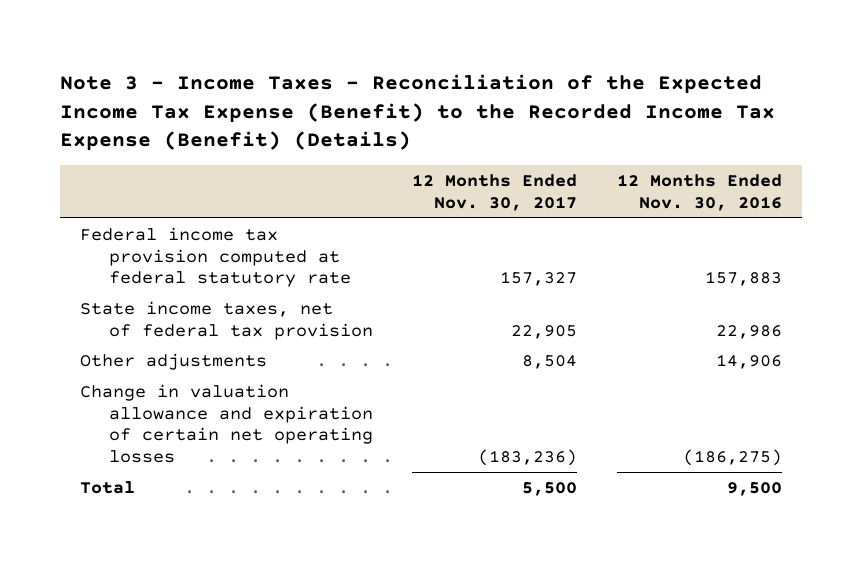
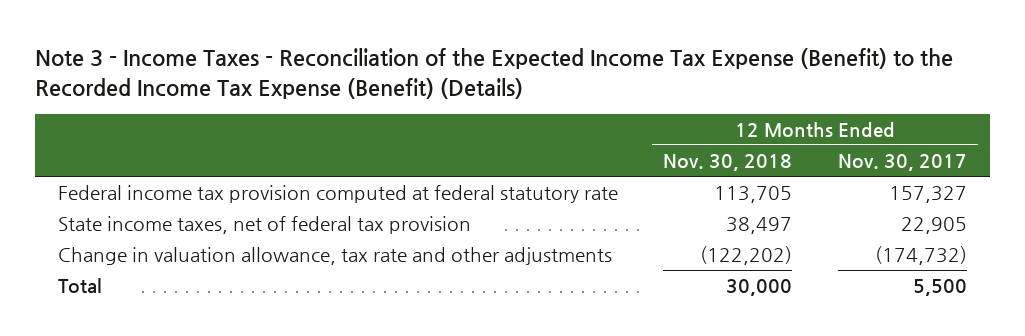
- | 12 Months Ended Nov. 30, 2017 | 12 Months Ended Nov. 30, 2016
+ | 12 Months Ended Nov. 30, 2018 | 12 Months Ended Nov. 30, 2017
- Other adjustments | 8,504 | 14,906
- Change in valuation allowance and expiration of certain net operating losses | (183,236) | (186,275)
+ Change in valuation allowance, tax rate and other adjustments | (122,202) | (174,732)

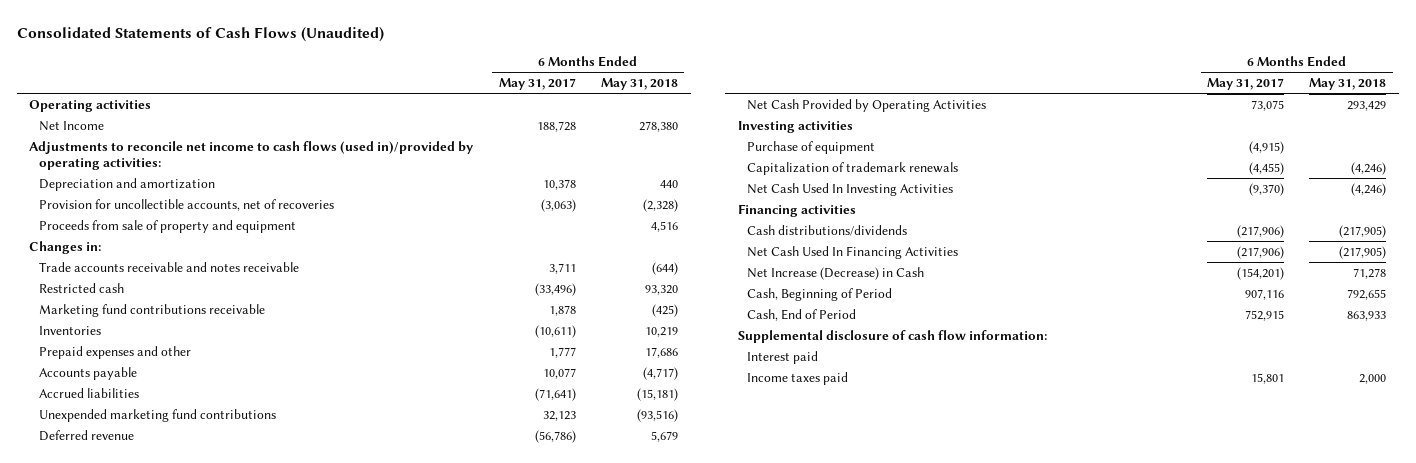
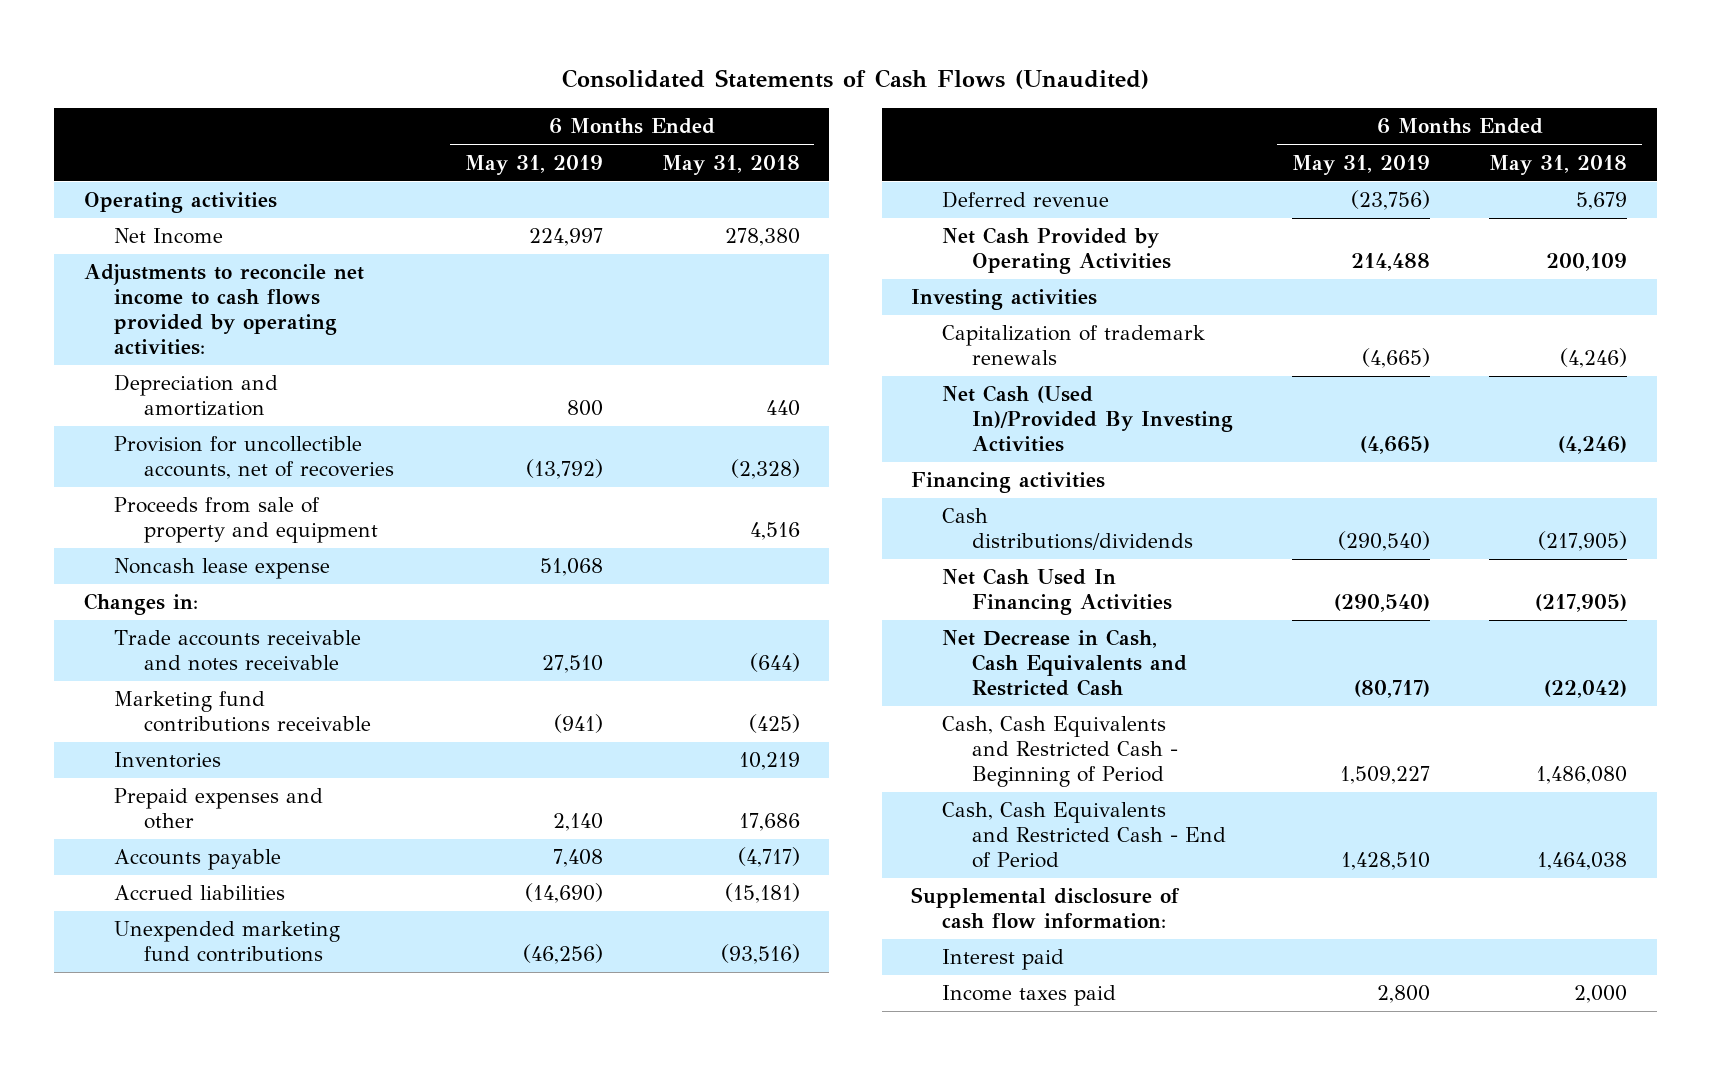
- | 6 Months Ended May 31, 2017 | 6 Months Ended May 31, 2018
+ | 6 Months Ended May 31, 2019 | 6 Months Ended May 31, 2018
- Adjustments to reconcile net income to cash flows (used in)/provided by operating activities:
+ Adjustments to reconcile net income to cash flows provided by operating activities:
+ Noncash lease expense | 51,068 |
- Restricted cash | (33,496) | 93,320
- Net Cash Provided by Operating Activities | 73,075 | 293,429
+ Net Cash Provided by Operating Activities | 214,488 | 200,109
- Purchase of equipment | (4,915) |
- Net Cash Used In Investing Activities | (9,370) | (4,246)
+ Net Cash (Used In)/Provided By Investing Activities | (4,665) | (4,246)
- Net Increase (Decrease) in Cash | (154,201) | 71,278
- Cash, Beginning of Period | 907,116 | 792,655
- Cash, End of Period | 752,915 | 863,933
+ Net Decrease in Cash, Cash Equivalents and Restricted Cash | (80,717) | (22,042)
+ Cash, Cash Equivalents and Restricted Cash - Beginning of Period | 1,509,227 | 1,486,080
+ Cash, Cash Equivalents and Restricted Cash - End of Period | 1,428,510 | 1,464,038

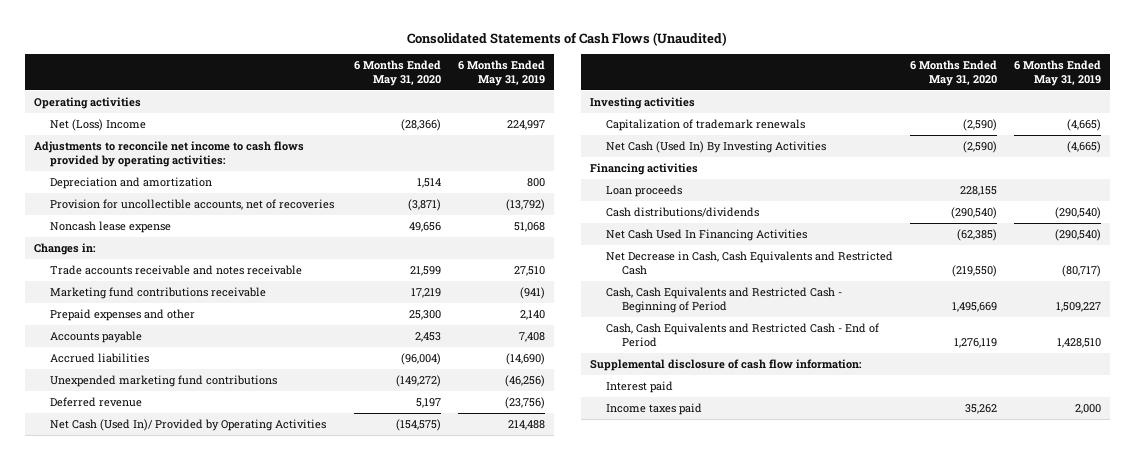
- | 6 Months Ended May 31, 2019 | 6 Months Ended May 31, 2018
+ | 6 Months Ended May 31, 2020 | 6 Months Ended May 31, 2019
- Net Income | 224,997 | 278,380
+ Net (Loss) Income | (28,366) | 224,997
- Proceeds from sale of property and equipment | | 4,516
- Inventories | | 10,219
- Net Cash Provided by Operating Activities | 214,488 | 200,109
+ Net Cash (Used In)/ Provided by Operating Activities | (154,575) | 214,488
- Net Cash (Used In)/Provided By Investing Activities | (4,665) | (4,246)
+ Net Cash (Used In) By Investing Activities | (2,590) | (4,665)
+ Loan proceeds | 228,155 |
- Income taxes paid | 2,800 | 2,000
+ Income taxes paid | 35,262 | 2,000

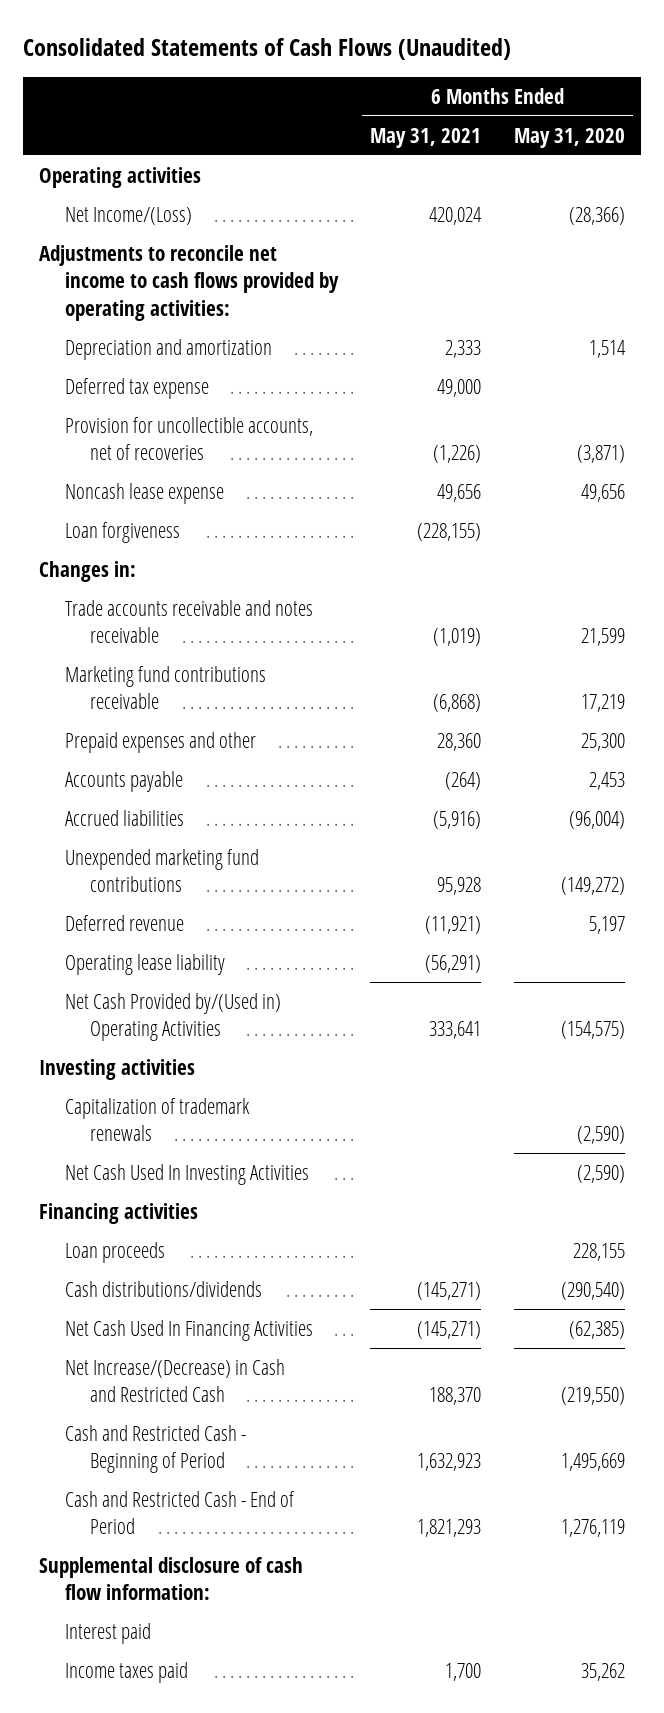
- | 6 Months Ended May 31, 2020 | 6 Months Ended May 31, 2019
+ | 6 Months Ended May 31, 2021 | 6 Months Ended May 31, 2020
- Net (Loss) Income | (28,366) | 224,997
+ Net Income/(Loss) | 420,024 | (28,366)
+ Deferred tax expense | 49,000 |
+ Loan forgiveness | (228,155) |
- Net Cash (Used In)/ Provided by Operating Activities | (154,575) | 214,488
+ Operating lease liability | (56,291) |
+ Net Cash Provided by/(Used in) Operating Activities | 333,641 | (154,575)
- Net Cash (Used In) By Investing Activities | (2,590) | (4,665)
+ Net Cash Used In Investing Activities | | (2,590)
- Net Decrease in Cash, Cash Equivalents and Restricted Cash | (219,550) | (80,717)
- Cash, Cash Equivalents and Restricted Cash - Beginning of Period | 1,495,669 | 1,509,227
- Cash, Cash Equivalents and Restricted Cash - End of Period | 1,276,119 | 1,428,510
+ Net Increase/(Decrease) in Cash and Restricted Cash | 188,370 | (219,550)
+ Cash and Restricted Cash - Beginning of Period | 1,632,923 | 1,495,669
+ Cash and Restricted Cash - End of Period | 1,821,293 | 1,276,119

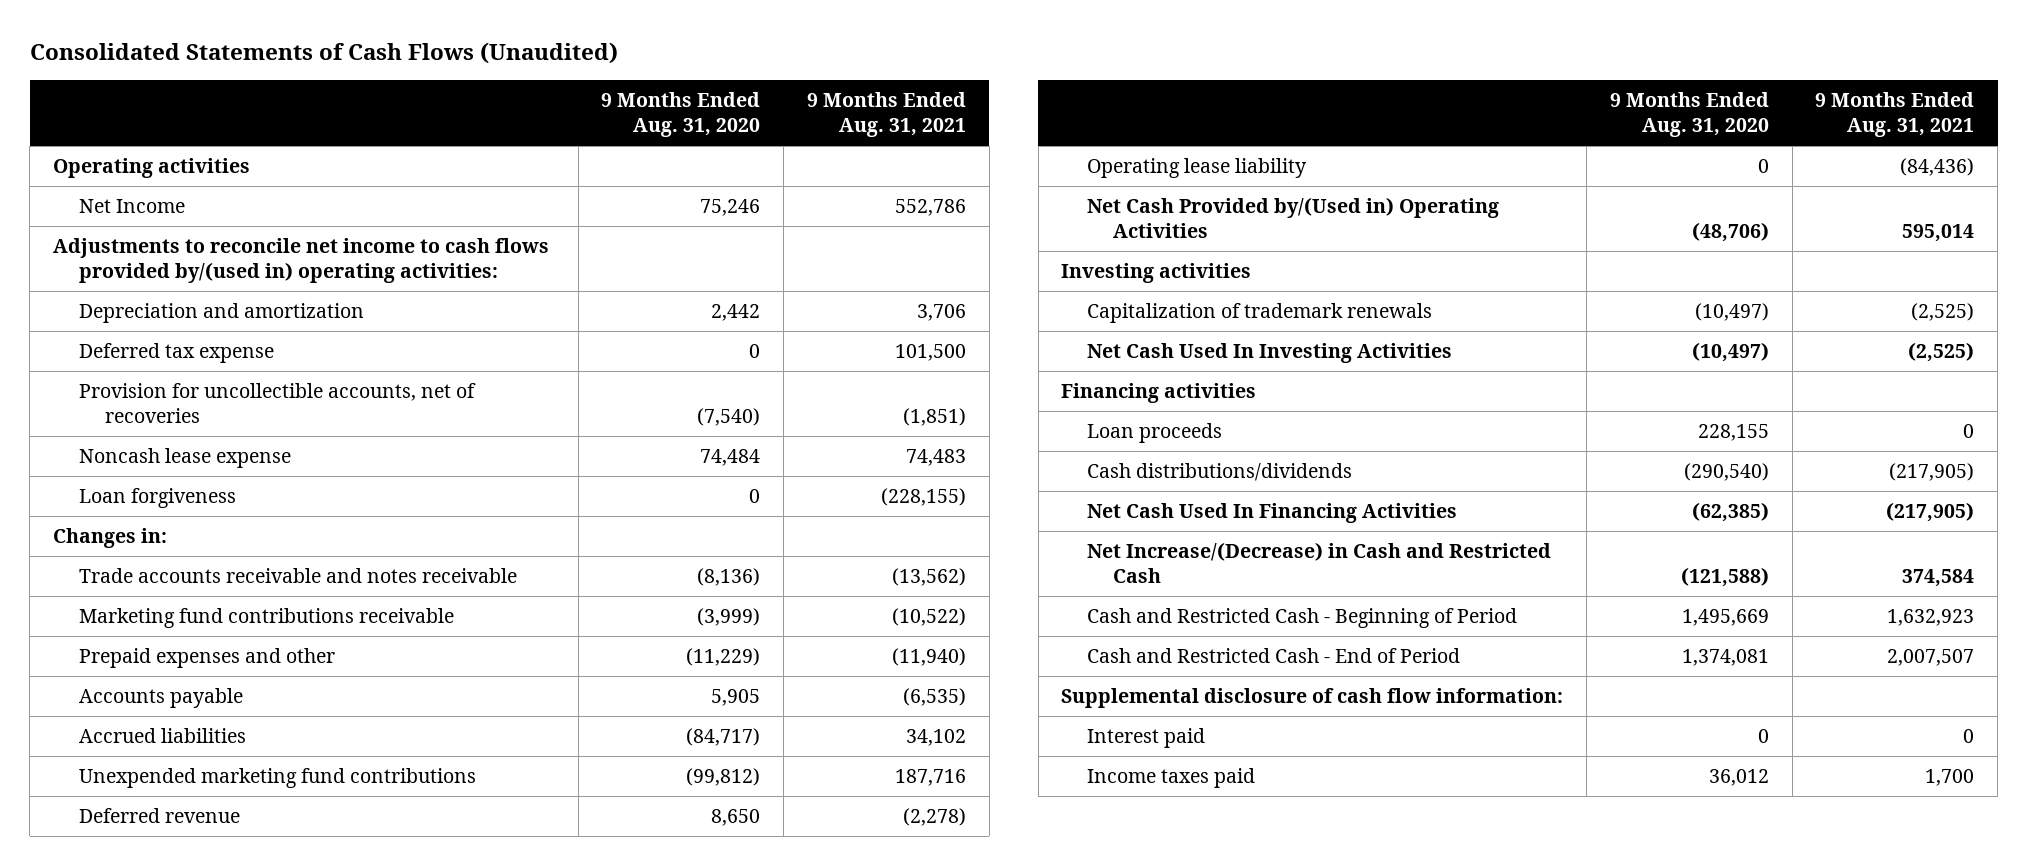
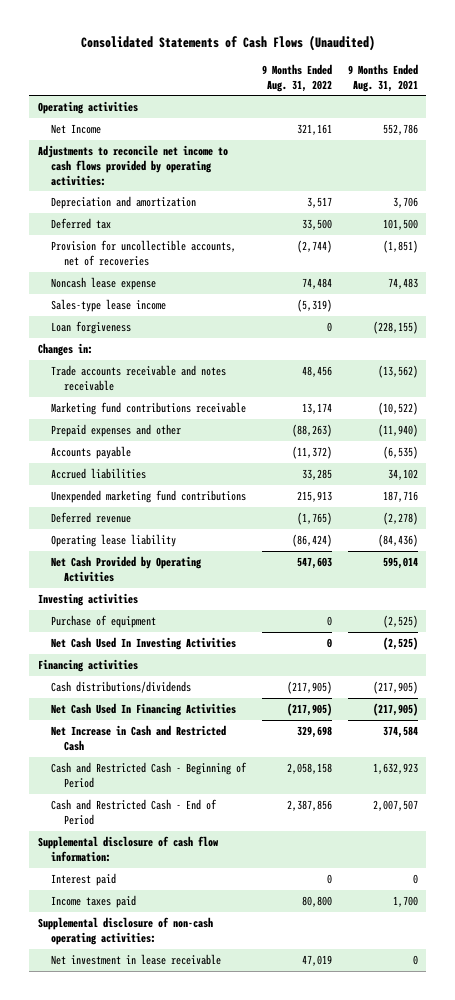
- | 9 Months Ended Aug. 31, 2020 | 9 Months Ended Aug. 31, 2021
+ | 9 Months Ended Aug. 31, 2022 | 9 Months Ended Aug. 31, 2021
- Adjustments to reconcile net income to cash flows provided by/(used in) operating activities:
+ Adjustments to reconcile net income to cash flows provided by operating activities:
- Deferred tax expense | 0 | 101,500
+ Deferred tax | 33,500 | 101,500
+ Sales-type lease income | (5,319) |
- Net Cash Provided by/(Used in) Operating Activities | (48,706) | 595,014
+ Net Cash Provided by Operating Activities | 547,603 | 595,014
- Capitalization of trademark renewals | (10,497) | (2,525)
+ Purchase of equipment | 0 | (2,525)
- Loan proceeds | 228,155 | 0
- Net Increase/(Decrease) in Cash and Restricted Cash | (121,588) | 374,584
+ Net Increase in Cash and Restricted Cash | 329,698 | 374,584
+ Supplemental disclosure of non-cash operating activities:
+ Net investment in lease receivable | 47,019 | 0

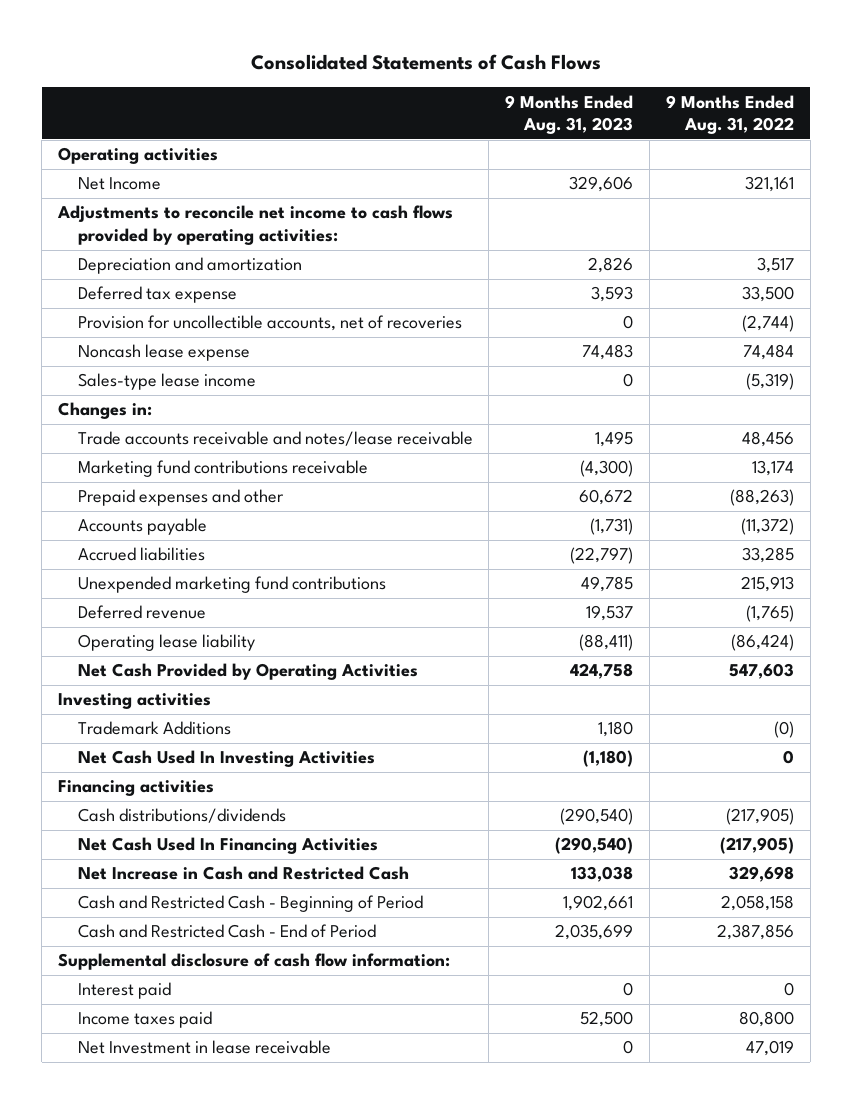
- Consolidated Statements of Cash Flows (Unaudited)
+ Consolidated Statements of Cash Flows
- | 9 Months Ended Aug. 31, 2022 | 9 Months Ended Aug. 31, 2021
+ | 9 Months Ended Aug. 31, 2023 | 9 Months Ended Aug. 31, 2022
- Deferred tax | 33,500 | 101,500
+ Deferred tax expense | 3,593 | 33,500
- Loan forgiveness | 0 | (228,155)
- Trade accounts receivable and notes receivable | 48,456 | (13,562)
+ Trade accounts receivable and notes/lease receivable | 1,495 | 48,456
- Purchase of equipment | 0 | (2,525)
+ Trademark Additions | 1,180 | (0)
- Supplemental disclosure of non-cash operating activities:
- Net investment in lease receivable | 47,019 | 0
+ Net Investment in lease receivable | 0 | 47,019

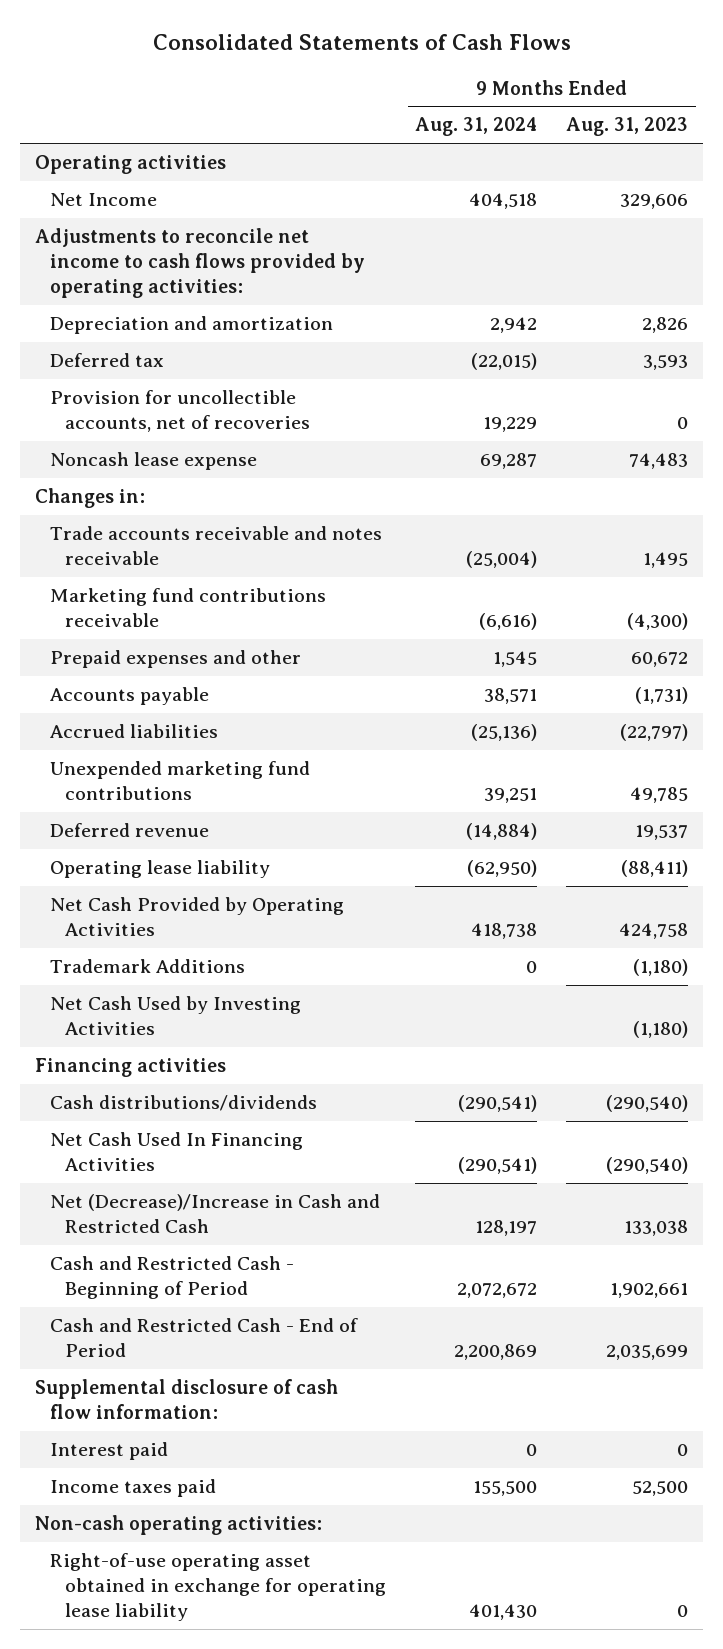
- | 9 Months Ended Aug. 31, 2023 | 9 Months Ended Aug. 31, 2022
+ | 9 Months Ended Aug. 31, 2024 | 9 Months Ended Aug. 31, 2023
- Deferred tax expense | 3,593 | 33,500
+ Deferred tax | (22,015) | 3,593
- Sales-type lease income | 0 | (5,319)
- Trade accounts receivable and notes/lease receivable | 1,495 | 48,456
+ Trade accounts receivable and notes receivable | (25,004) | 1,495
- Investing activities
- Trademark Additions | 1,180 | (0)
- Net Cash Used In Investing Activities | (1,180) | 0
+ Trademark Additions | 0 | (1,180)
+ Net Cash Used by Investing Activities | | (1,180)
- Net Increase in Cash and Restricted Cash | 133,038 | 329,698
+ Net (Decrease)/Increase in Cash and Restricted Cash | 128,197 | 133,038
- Net Investment in lease receivable | 0 | 47,019
+ Non-cash operating activities:
+ Right-of-use operating asset obtained in exchange for operating lease liability | 401,430 | 0

